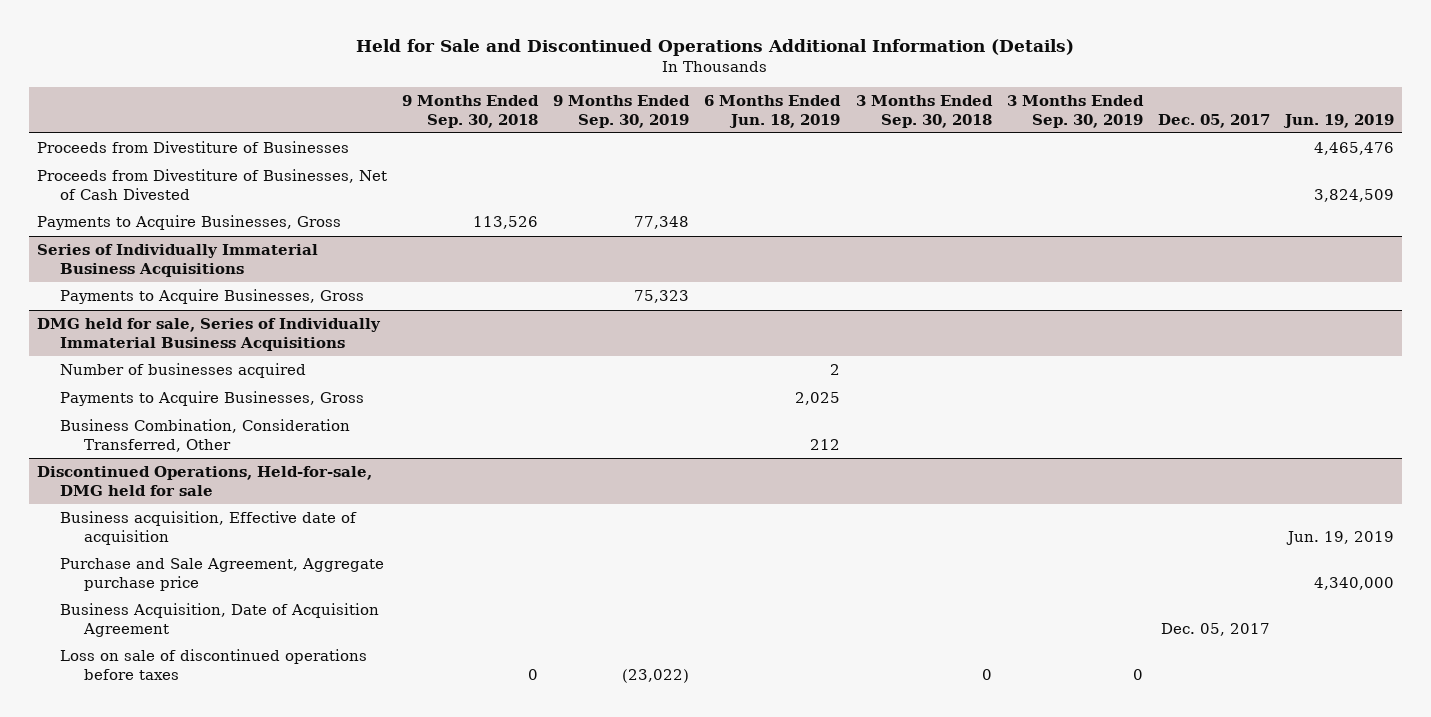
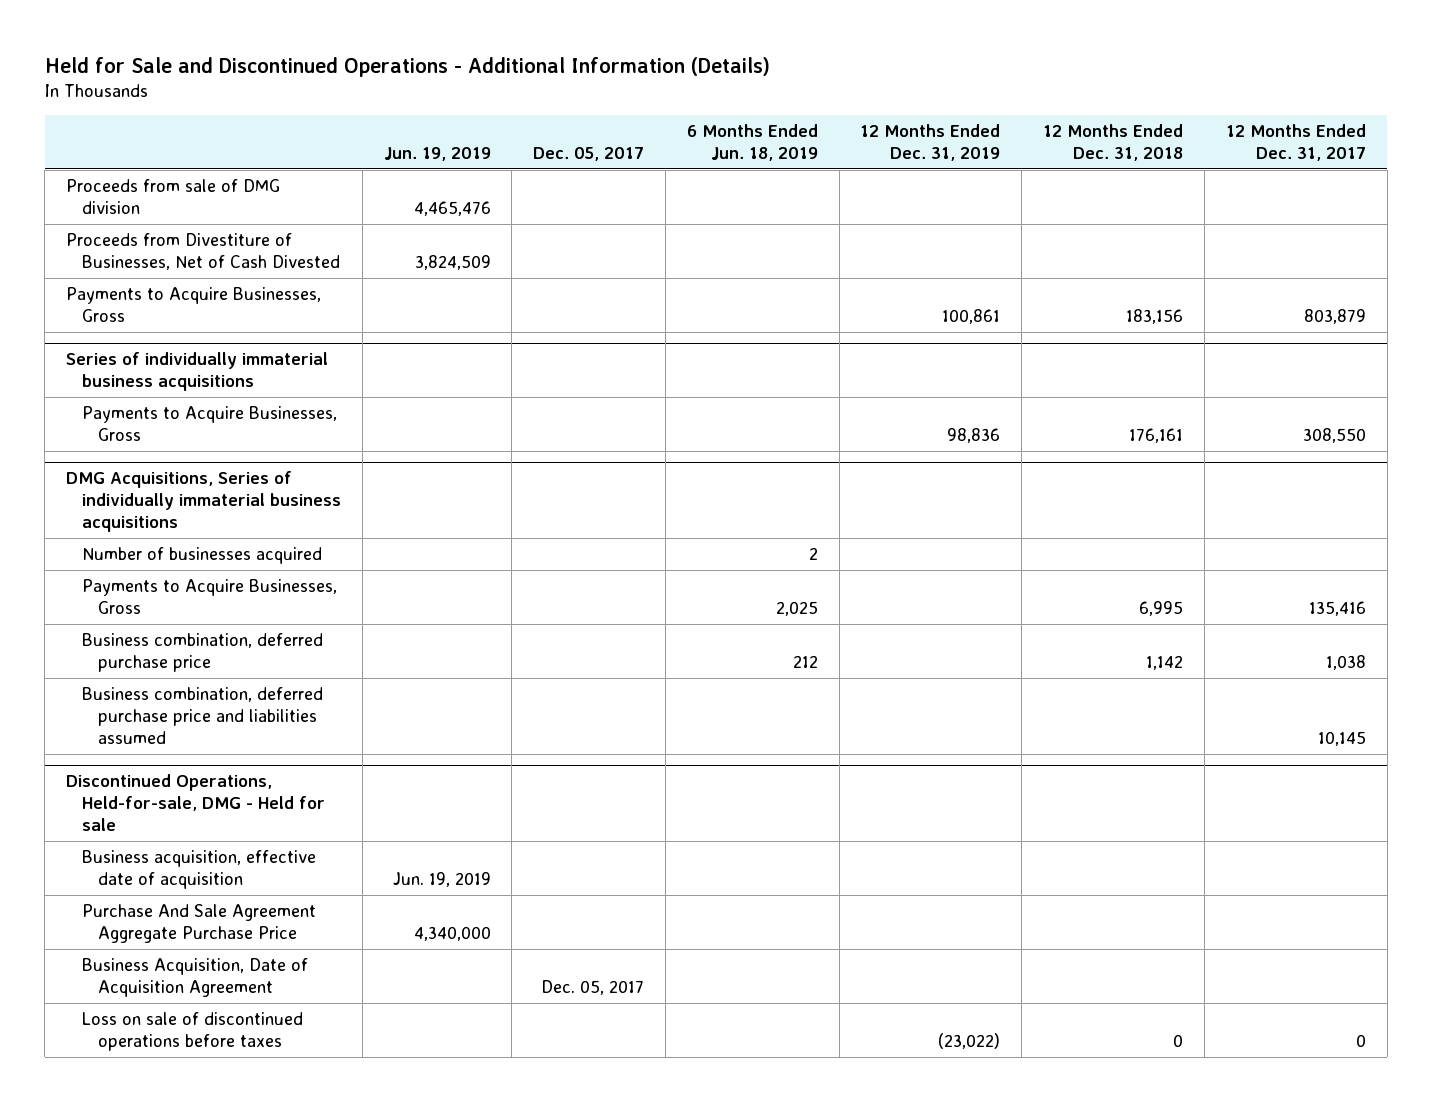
- Held for Sale and Discontinued Operations Additional Information (Details)
+ Held for Sale and Discontinued Operations - Additional Information (Details)
- | 9 Months Ended Sep. 30, 2018 | 9 Months Ended Sep. 30, 2019 | 6 Months Ended Jun. 18, 2019 | 3 Months Ended Sep. 30, 2018 | 3 Months Ended Sep. 30, 2019 | Dec. 05, 2017 | Jun. 19, 2019
+ | Jun. 19, 2019 | Dec. 05, 2017 | 6 Months Ended Jun. 18, 2019 | 12 Months Ended Dec. 31, 2019 | 12 Months Ended Dec. 31, 2018 | 12 Months Ended Dec. 31, 2017
- Proceeds from Divestiture of Businesses | | | | | | | 4,465,476
+ Proceeds from sale of DMG division | 4,465,476 | | | | |
- Series of Individually Immaterial Business Acquisitions
+ Series of individually immaterial business acquisitions
- DMG held for sale, Series of Individually Immaterial Business Acquisitions
+ DMG Acquisitions, Series of individually immaterial business acquisitions
- Business Combination, Consideration Transferred, Other | | | 212 | | | |
- Discontinued Operations, Held-for-sale, DMG held for sale
- Business acquisition, Effective date of acquisition | | | | | | | Jun. 19, 2019
- Purchase and Sale Agreement, Aggregate purchase price | | | | | | | 4,340,000
+ Business combination, deferred purchase price | | | 212 | | 1,142 | 1,038
+ Business combination, deferred purchase price and liabilities assumed | | | | | | 10,145
+ Discontinued Operations, Held-for-sale, DMG - Held for sale
+ Business acquisition, effective date of acquisition | Jun. 19, 2019 | | | | |
+ Purchase And Sale Agreement Aggregate Purchase Price | 4,340,000 | | | | |

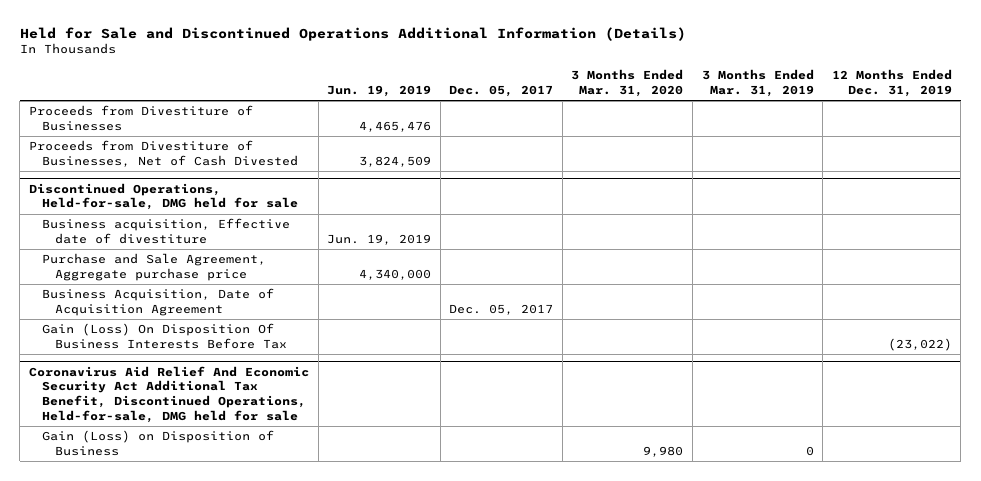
- Held for Sale and Discontinued Operations - Additional Information (Details)
+ Held for Sale and Discontinued Operations Additional Information (Details)
- | Jun. 19, 2019 | Dec. 05, 2017 | 6 Months Ended Jun. 18, 2019 | 12 Months Ended Dec. 31, 2019 | 12 Months Ended Dec. 31, 2018 | 12 Months Ended Dec. 31, 2017
+ | Jun. 19, 2019 | Dec. 05, 2017 | 3 Months Ended Mar. 31, 2020 | 3 Months Ended Mar. 31, 2019 | 12 Months Ended Dec. 31, 2019
- Proceeds from sale of DMG division | 4,465,476 | | | | |
+ Proceeds from Divestiture of Businesses | 4,465,476 | | | |
- Payments to Acquire Businesses, Gross | | | | 100,861 | 183,156 | 803,879
- Series of individually immaterial business acquisitions
- Payments to Acquire Businesses, Gross | | | | 98,836 | 176,161 | 308,550
- DMG Acquisitions, Series of individually immaterial business acquisitions
- Number of businesses acquired | | | 2 | | |
- Payments to Acquire Businesses, Gross | | | 2,025 | | 6,995 | 135,416
- Business combination, deferred purchase price | | | 212 | | 1,142 | 1,038
- Business combination, deferred purchase price and liabilities assumed | | | | | | 10,145
- Discontinued Operations, Held-for-sale, DMG - Held for sale
- Business acquisition, effective date of acquisition | Jun. 19, 2019 | | | | |
- Purchase And Sale Agreement Aggregate Purchase Price | 4,340,000 | | | | |
+ Discontinued Operations, Held-for-sale, DMG held for sale
+ Business acquisition, Effective date of divestiture | Jun. 19, 2019 | | | |
+ Purchase and Sale Agreement, Aggregate purchase price | 4,340,000 | | | |
- Loss on sale of discontinued operations before taxes | | | | (23,022) | 0 | 0
+ Gain (Loss) On Disposition Of Business Interests Before Tax | | | | | (23,022)
+ Coronavirus Aid Relief And Economic Security Act Additional Tax Benefit, Discontinued Operations, Held-for-sale, DMG held for sale
+ Gain (Loss) on Disposition of Business | | | 9,980 | 0 |

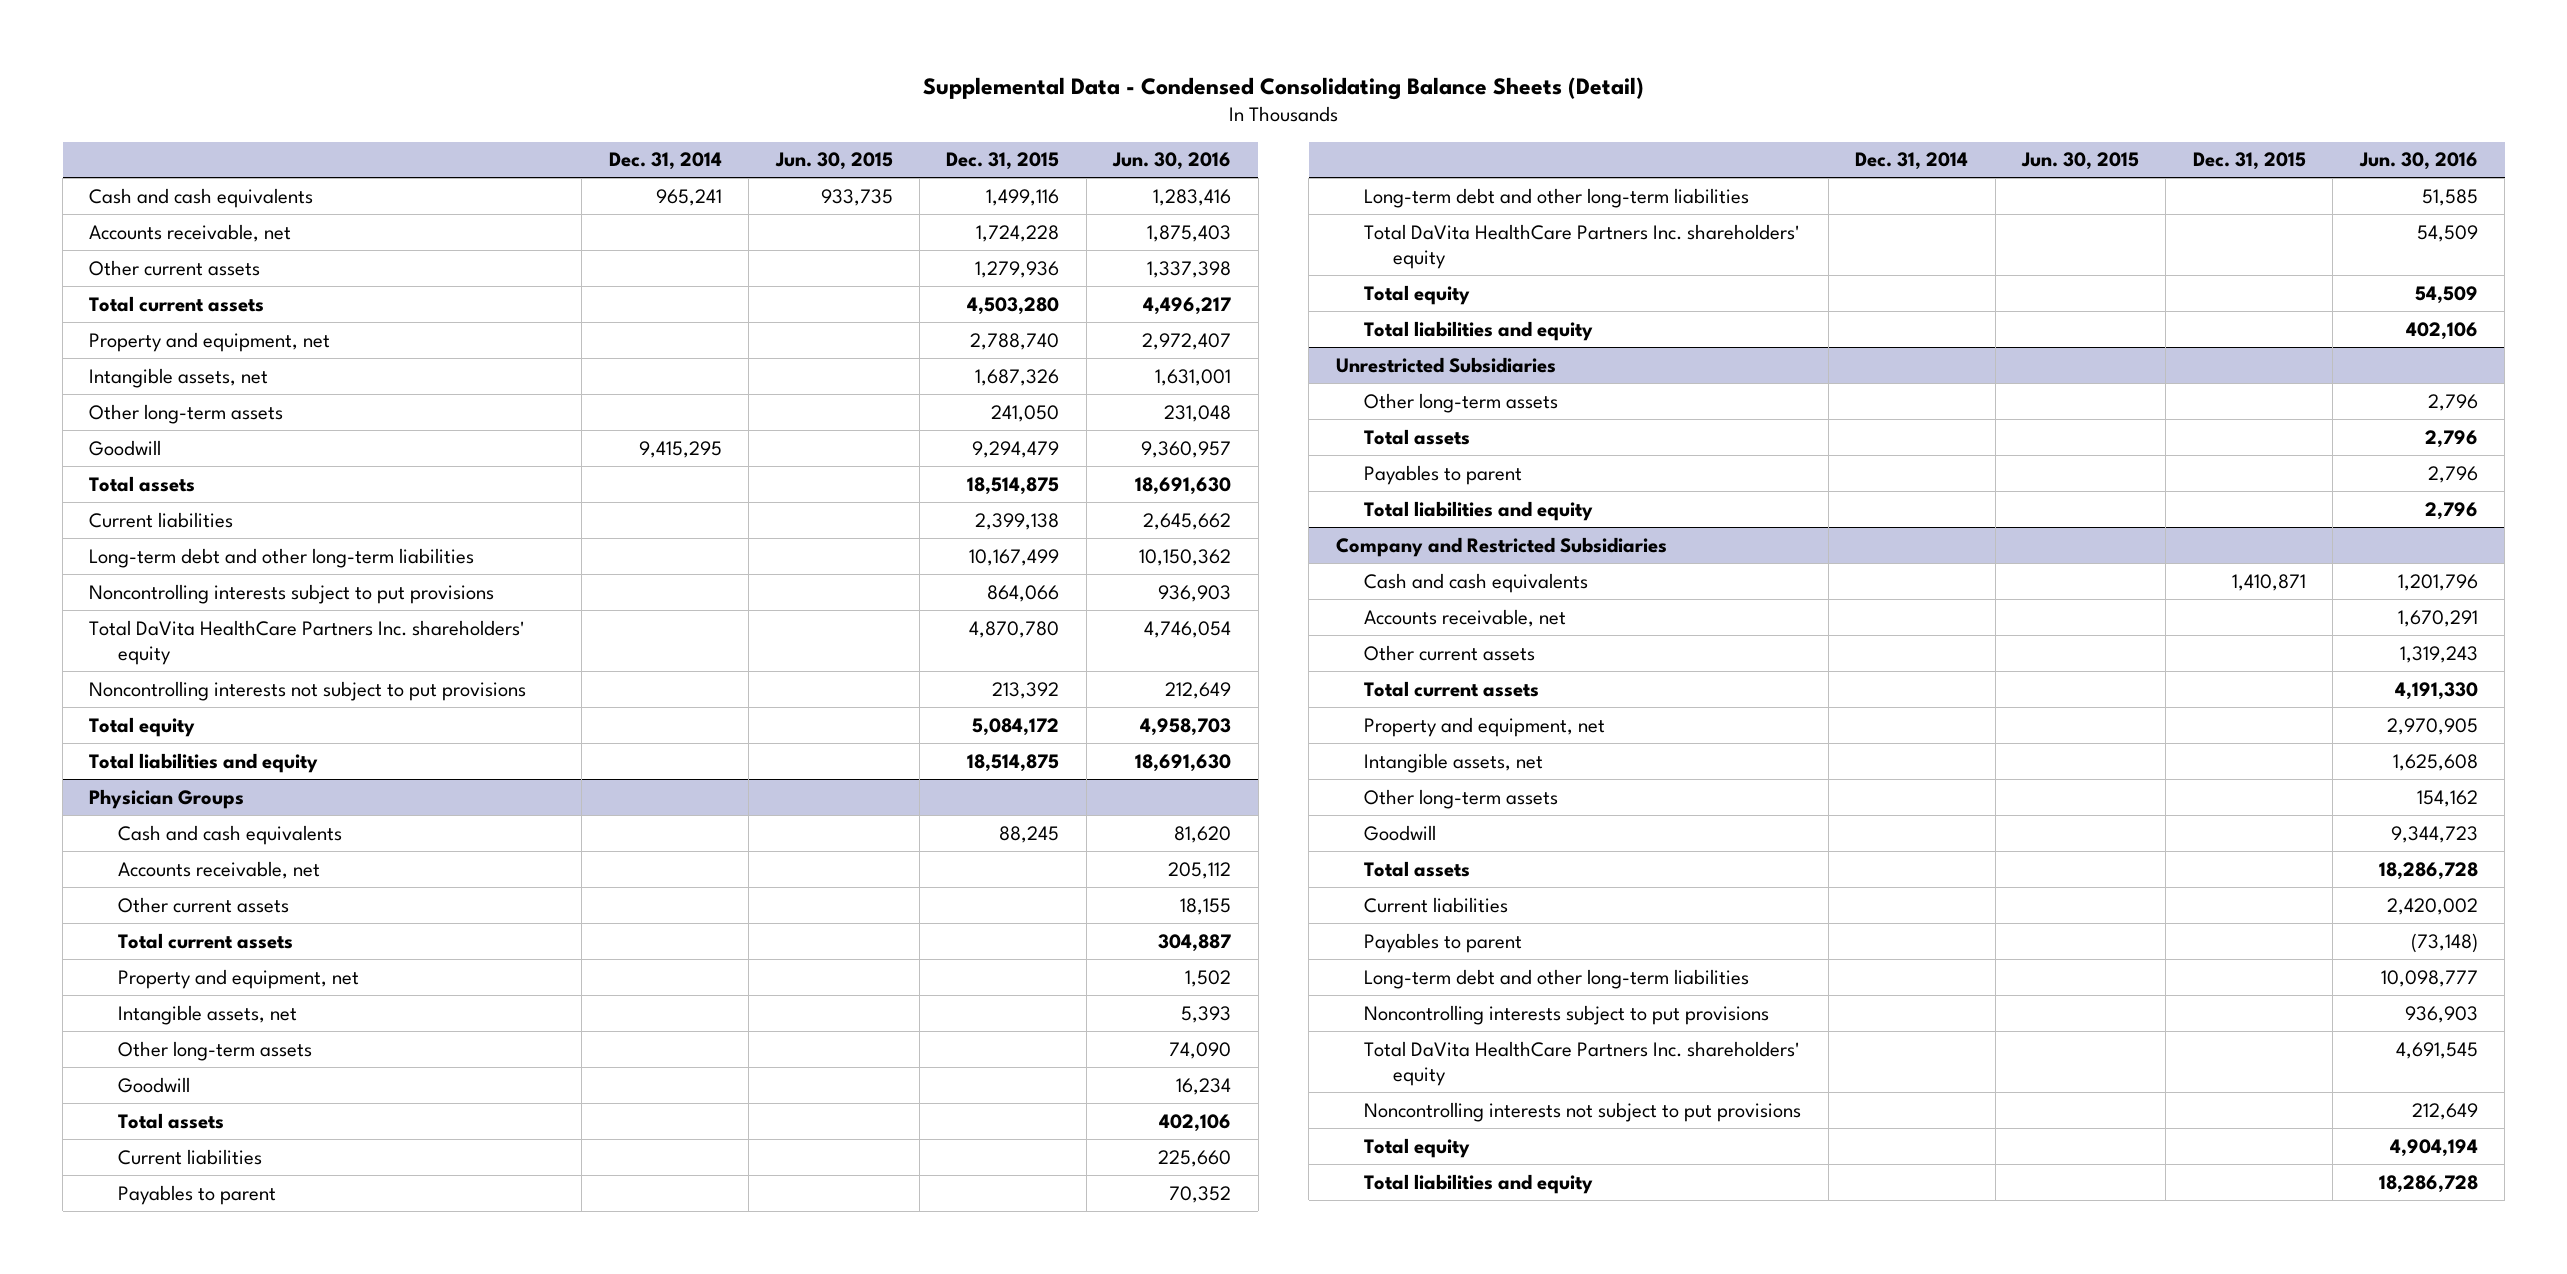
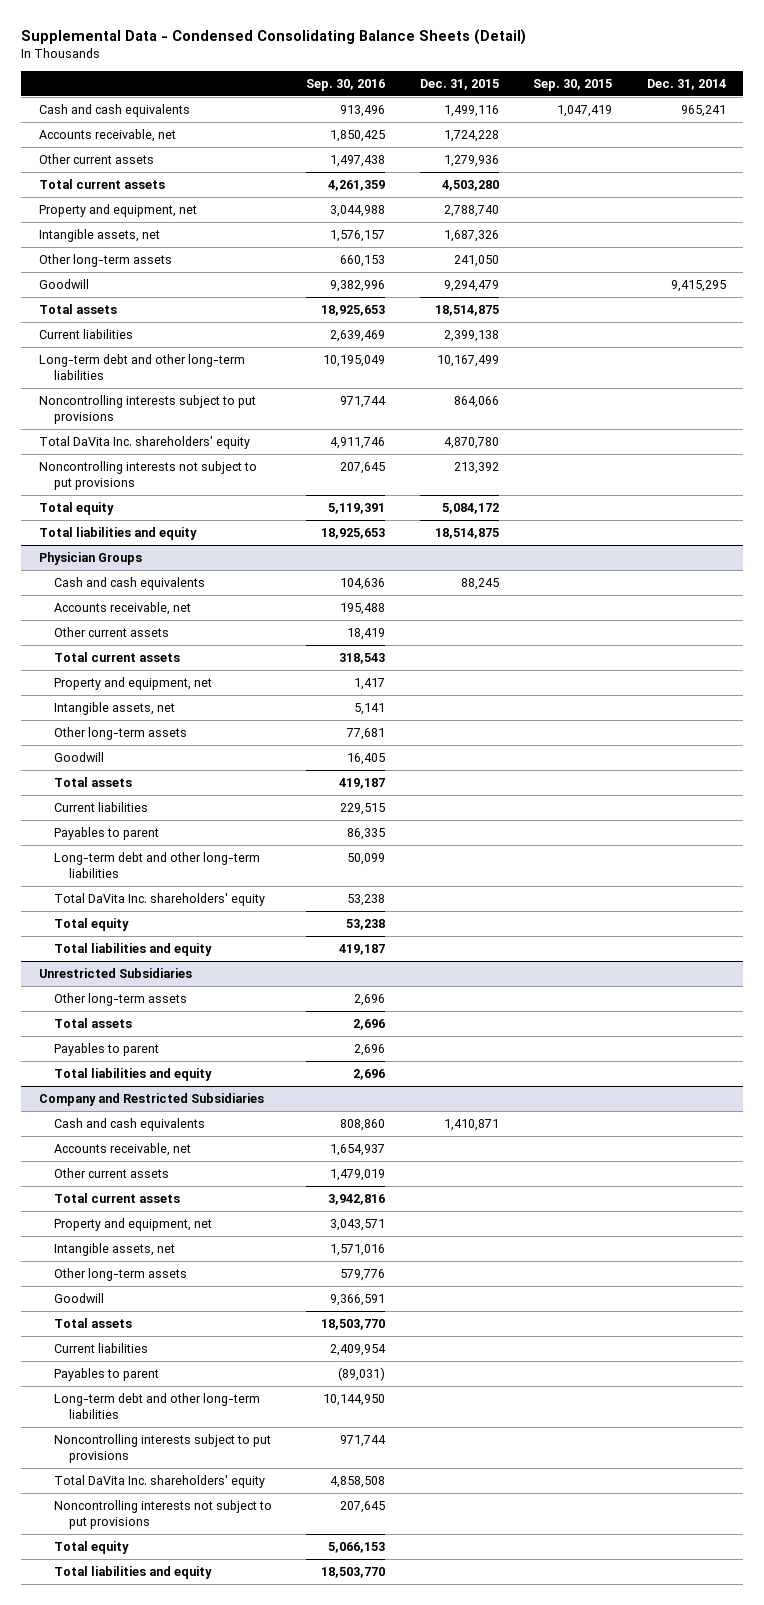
- | Dec. 31, 2014 | Jun. 30, 2015 | Dec. 31, 2015 | Jun. 30, 2016
+ | Sep. 30, 2016 | Dec. 31, 2015 | Sep. 30, 2015 | Dec. 31, 2014
- Total DaVita HealthCare Partners Inc. shareholders' equity | | | 4,870,780 | 4,746,054
+ Total DaVita Inc. shareholders' equity | 4,911,746 | 4,870,780 | |
@ Physician Groups
- Total DaVita HealthCare Partners Inc. shareholders' equity | | | | 54,509
+ Total DaVita Inc. shareholders' equity | 53,238 | | |
@ Company and Restricted Subsidiaries
- Total DaVita HealthCare Partners Inc. shareholders' equity | | | | 4,691,545
+ Total DaVita Inc. shareholders' equity | 4,858,508 | | |

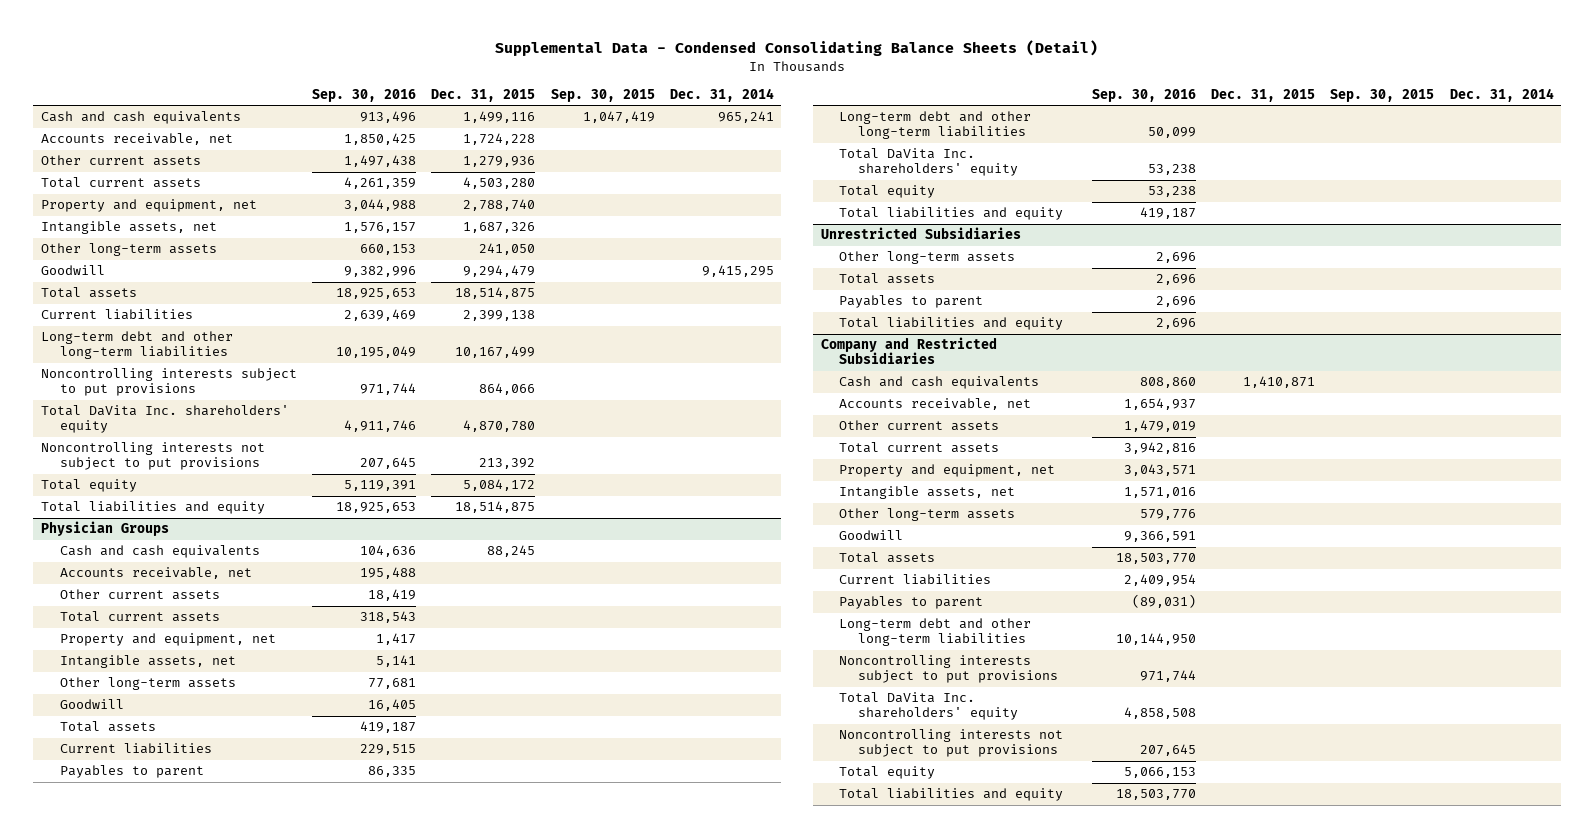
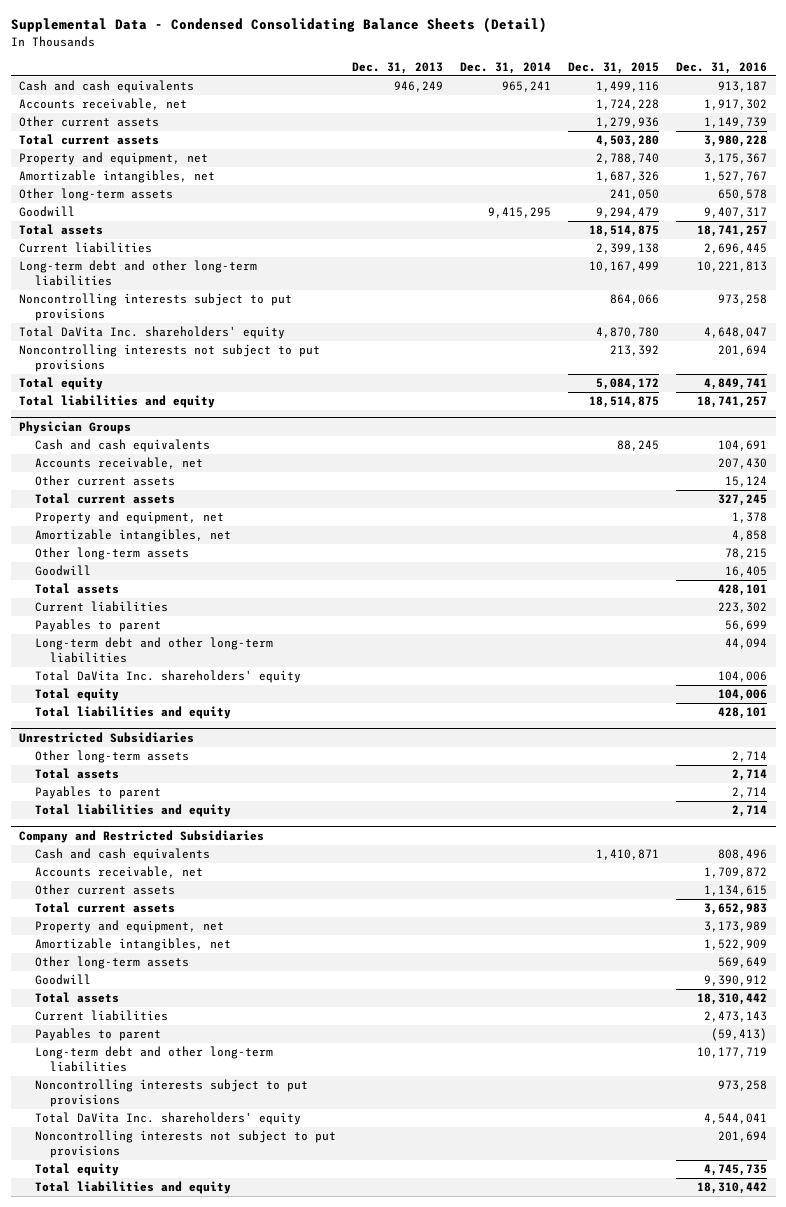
- | Sep. 30, 2016 | Dec. 31, 2015 | Sep. 30, 2015 | Dec. 31, 2014
+ | Dec. 31, 2013 | Dec. 31, 2014 | Dec. 31, 2015 | Dec. 31, 2016
- Intangible assets, net | 1,576,157 | 1,687,326 | |
+ Amortizable intangibles, net | | | 1,687,326 | 1,527,767
@ Physician Groups
- Intangible assets, net | 5,141 | | |
+ Amortizable intangibles, net | | | | 4,858
@ Company and Restricted Subsidiaries
- Intangible assets, net | 1,571,016 | | |
+ Amortizable intangibles, net | | | | 1,522,909

